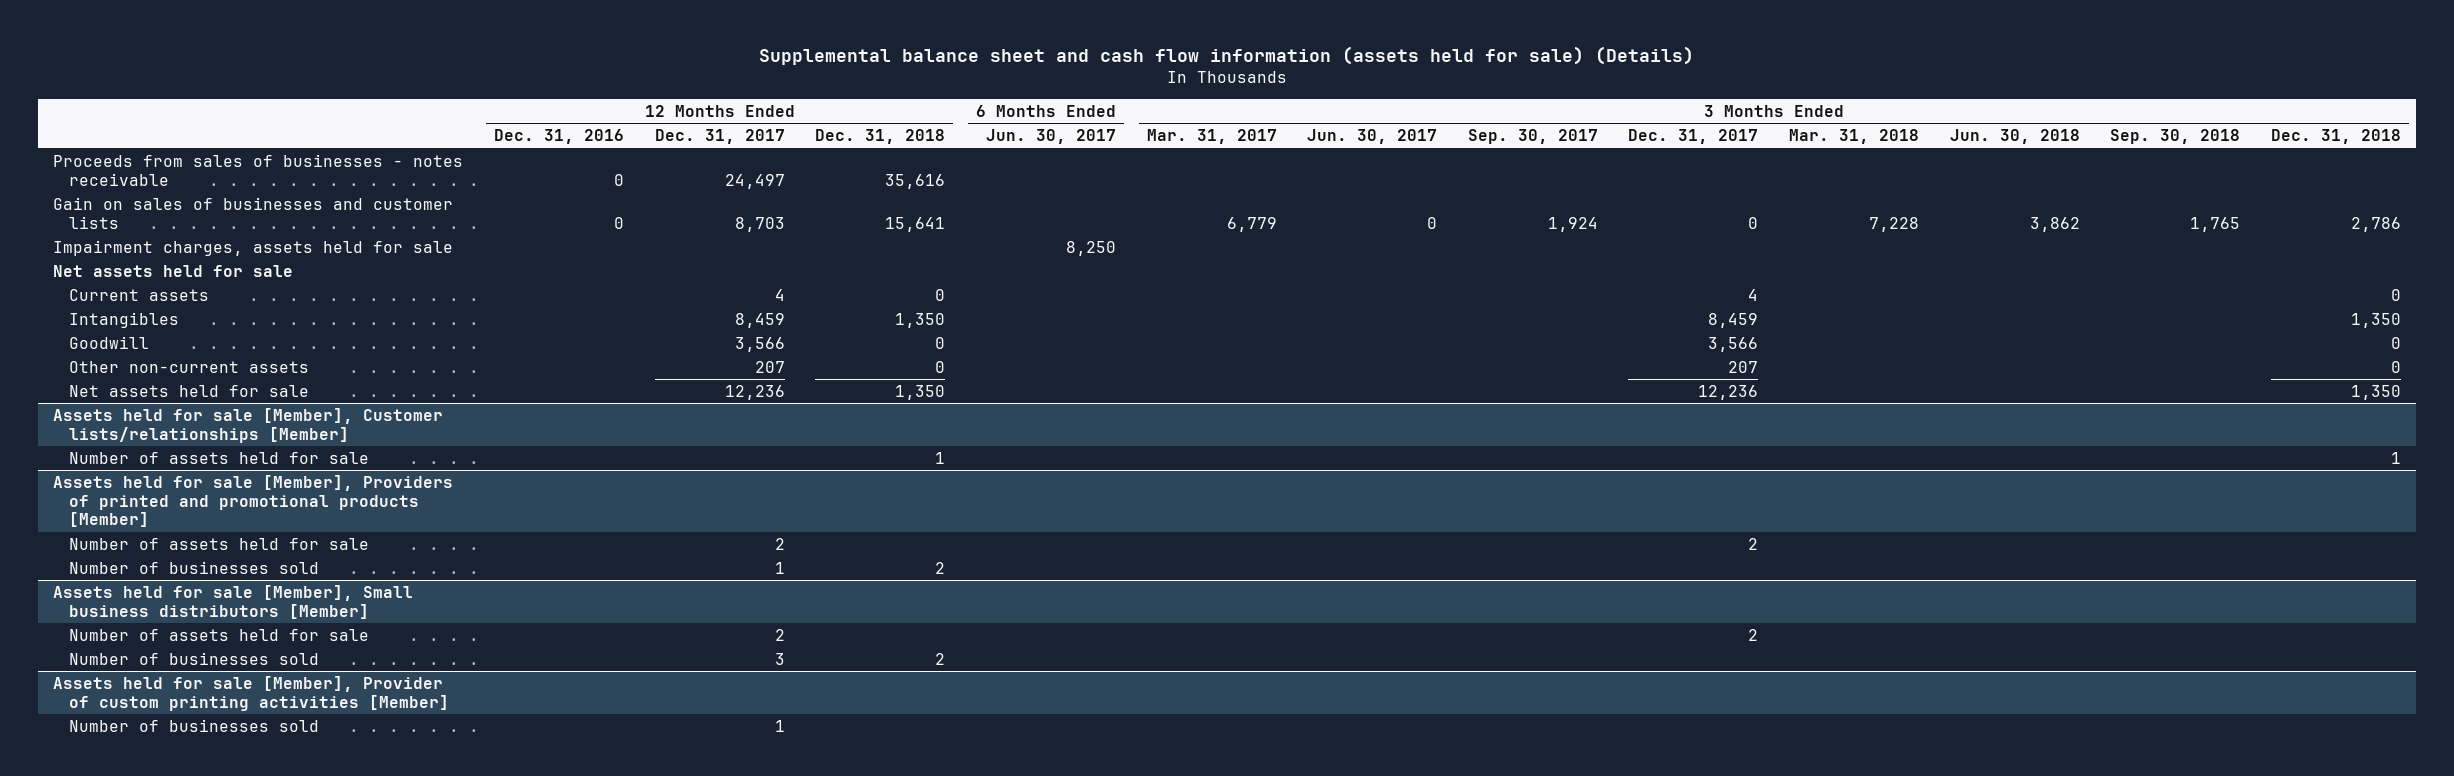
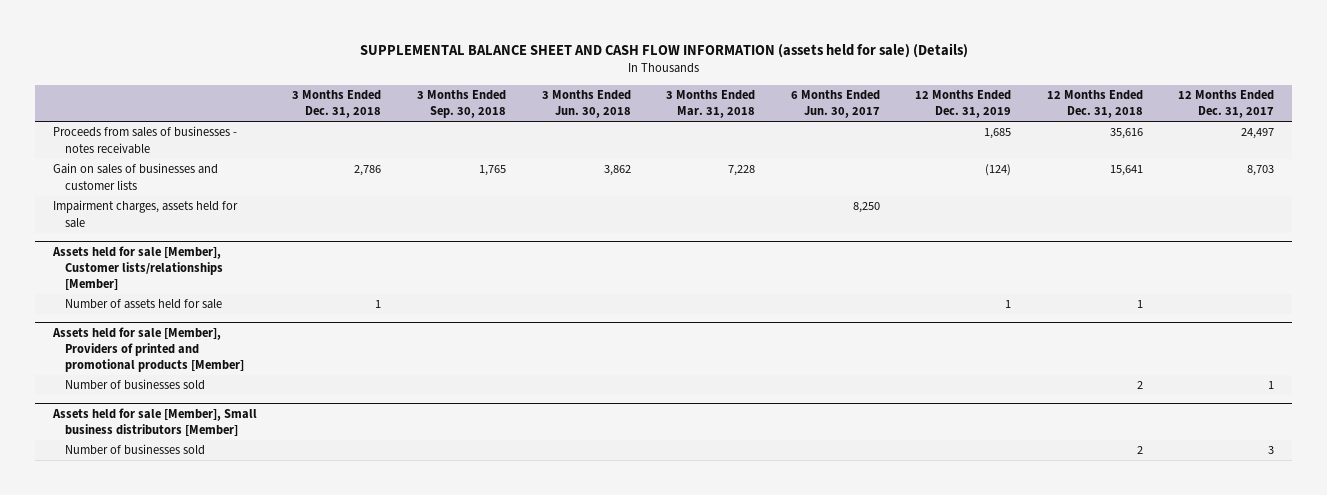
- Supplemental balance sheet and cash flow information (assets held for sale) (Details)
+ SUPPLEMENTAL BALANCE SHEET AND CASH FLOW INFORMATION (assets held for sale) (Details)
- | 12 Months Ended Dec. 31, 2016 | 12 Months Ended Dec. 31, 2017 | 12 Months Ended Dec. 31, 2018 | 6 Months Ended Jun. 30, 2017 | 3 Months Ended Mar. 31, 2017 | 3 Months Ended Jun. 30, 2017 | 3 Months Ended Sep. 30, 2017 | 3 Months Ended Dec. 31, 2017 | 3 Months Ended Mar. 31, 2018 | 3 Months Ended Jun. 30, 2018 | 3 Months Ended Sep. 30, 2018 | 3 Months Ended Dec. 31, 2018
+ | 3 Months Ended Dec. 31, 2018 | 3 Months Ended Sep. 30, 2018 | 3 Months Ended Jun. 30, 2018 | 3 Months Ended Mar. 31, 2018 | 6 Months Ended Jun. 30, 2017 | 12 Months Ended Dec. 31, 2019 | 12 Months Ended Dec. 31, 2018 | 12 Months Ended Dec. 31, 2017
- Net assets held for sale
- Current assets | | 4 | 0 | | | | | 4 | | | | 0
- Intangibles | | 8,459 | 1,350 | | | | | 8,459 | | | | 1,350
- Goodwill | | 3,566 | 0 | | | | | 3,566 | | | | 0
- Other non-current assets | | 207 | 0 | | | | | 207 | | | | 0
- Net assets held for sale | | 12,236 | 1,350 | | | | | 12,236 | | | | 1,350
@ Assets held for sale [Member], Providers of printed and promotional products [Member]
- Number of assets held for sale | | 2 | | | | | | 2 | | | |
@ Assets held for sale [Member], Small business distributors [Member]
- Number of assets held for sale | | 2 | | | | | | 2 | | | |
- Assets held for sale [Member], Provider of custom printing activities [Member]
- Number of businesses sold | | 1 | | | | | | | | | |

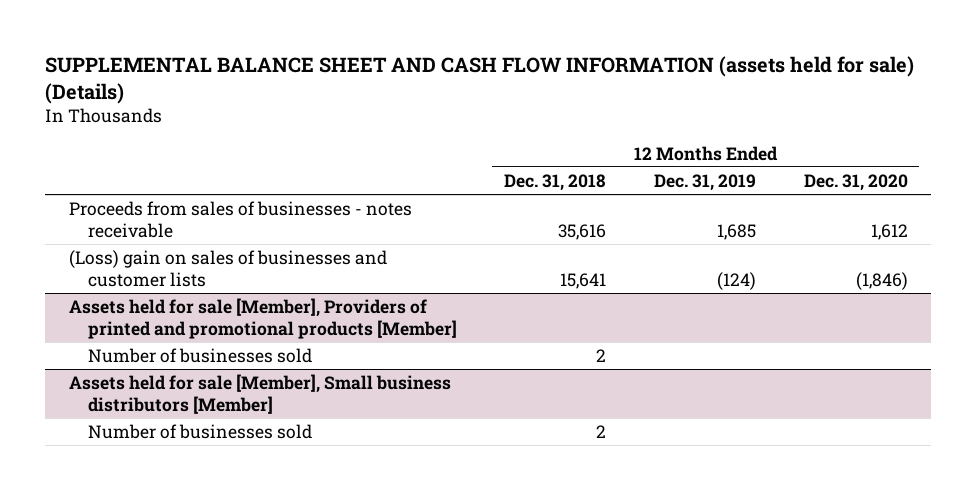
- | 3 Months Ended Dec. 31, 2018 | 3 Months Ended Sep. 30, 2018 | 3 Months Ended Jun. 30, 2018 | 3 Months Ended Mar. 31, 2018 | 6 Months Ended Jun. 30, 2017 | 12 Months Ended Dec. 31, 2019 | 12 Months Ended Dec. 31, 2018 | 12 Months Ended Dec. 31, 2017
+ | 12 Months Ended Dec. 31, 2018 | 12 Months Ended Dec. 31, 2019 | 12 Months Ended Dec. 31, 2020
- Gain on sales of businesses and customer lists | 2,786 | 1,765 | 3,862 | 7,228 | | (124) | 15,641 | 8,703
- Impairment charges, assets held for sale | | | | | 8,250 | | |
- Assets held for sale [Member], Customer lists/relationships [Member]
- Number of assets held for sale | 1 | | | | | 1 | 1 |
+ (Loss) gain on sales of businesses and customer lists | 15,641 | (124) | (1,846)

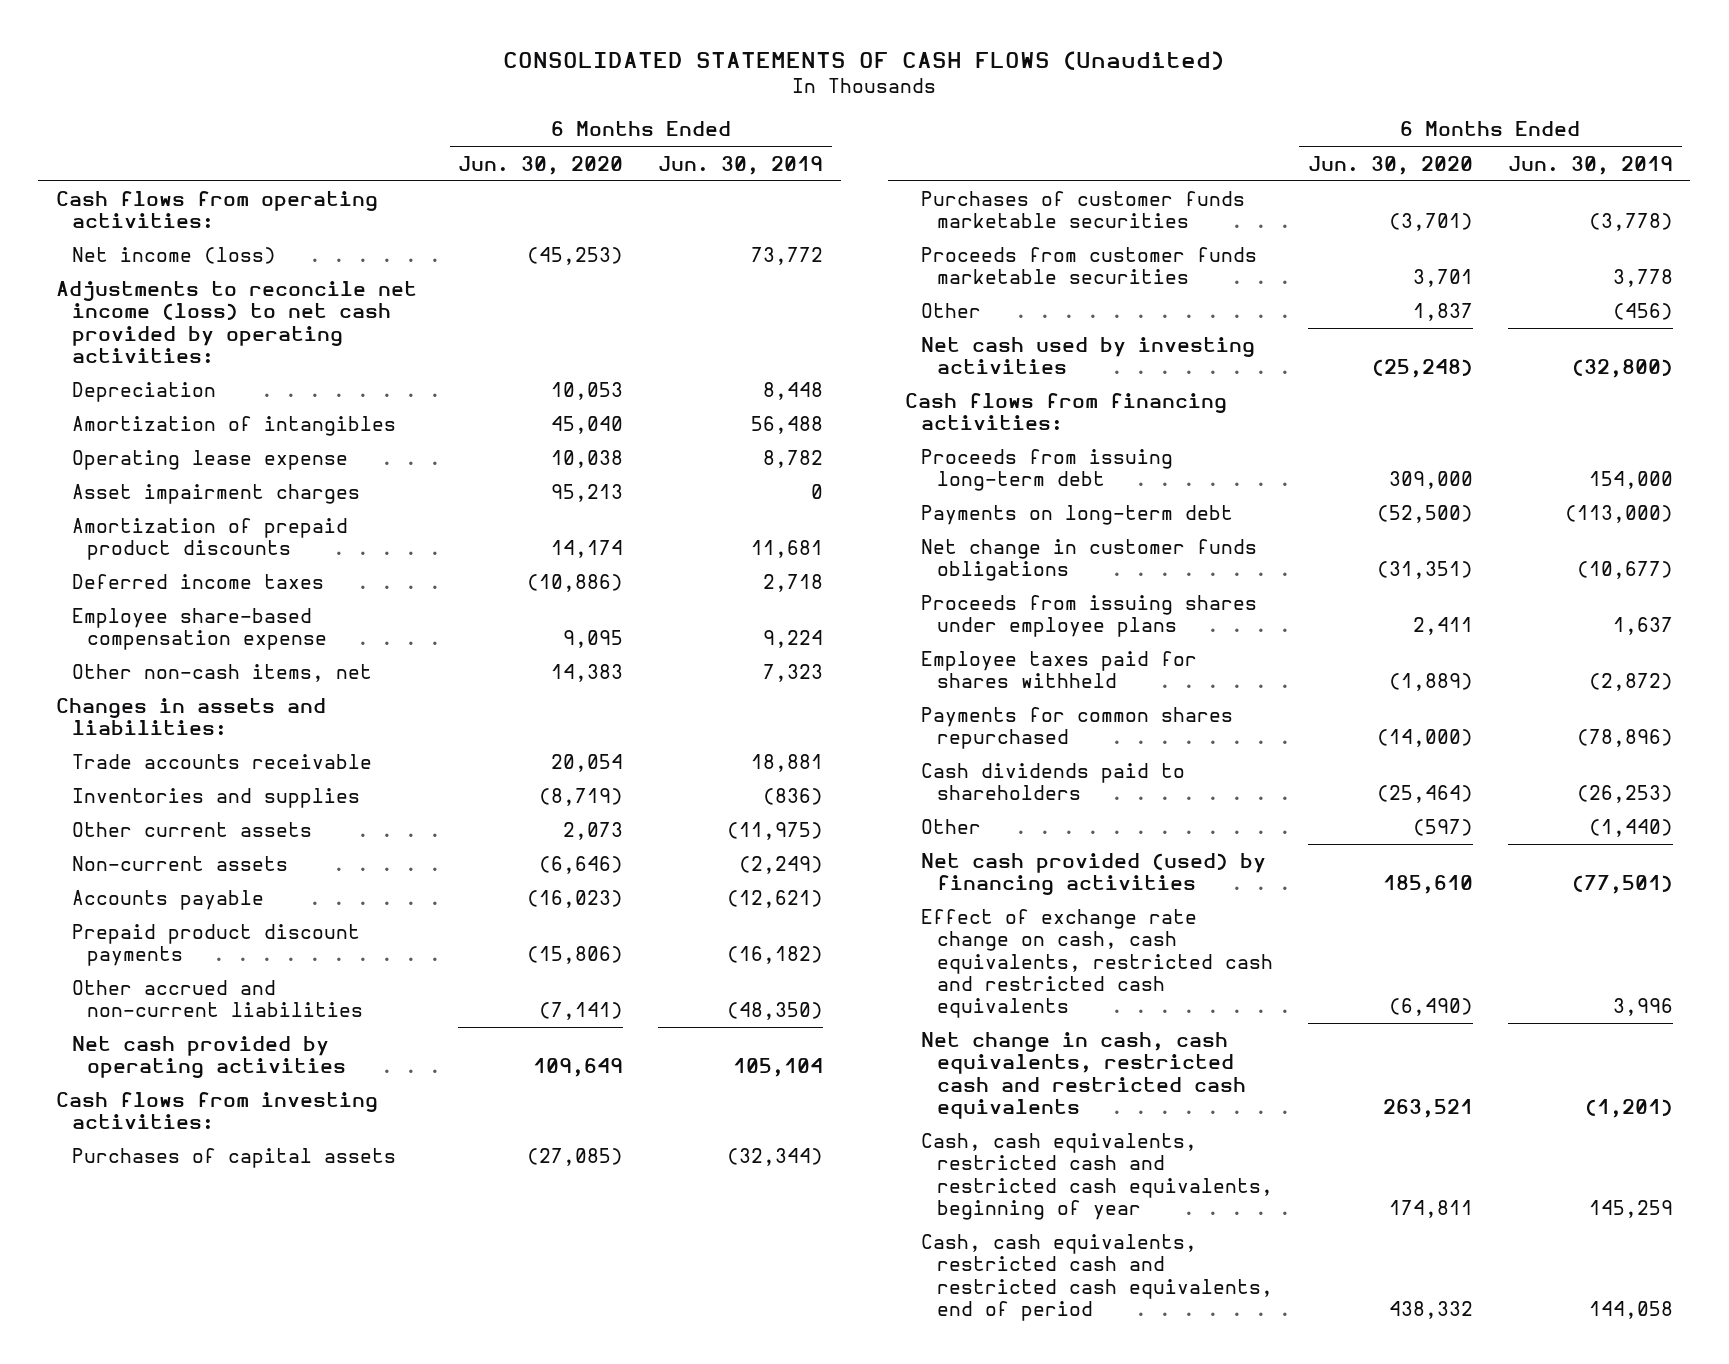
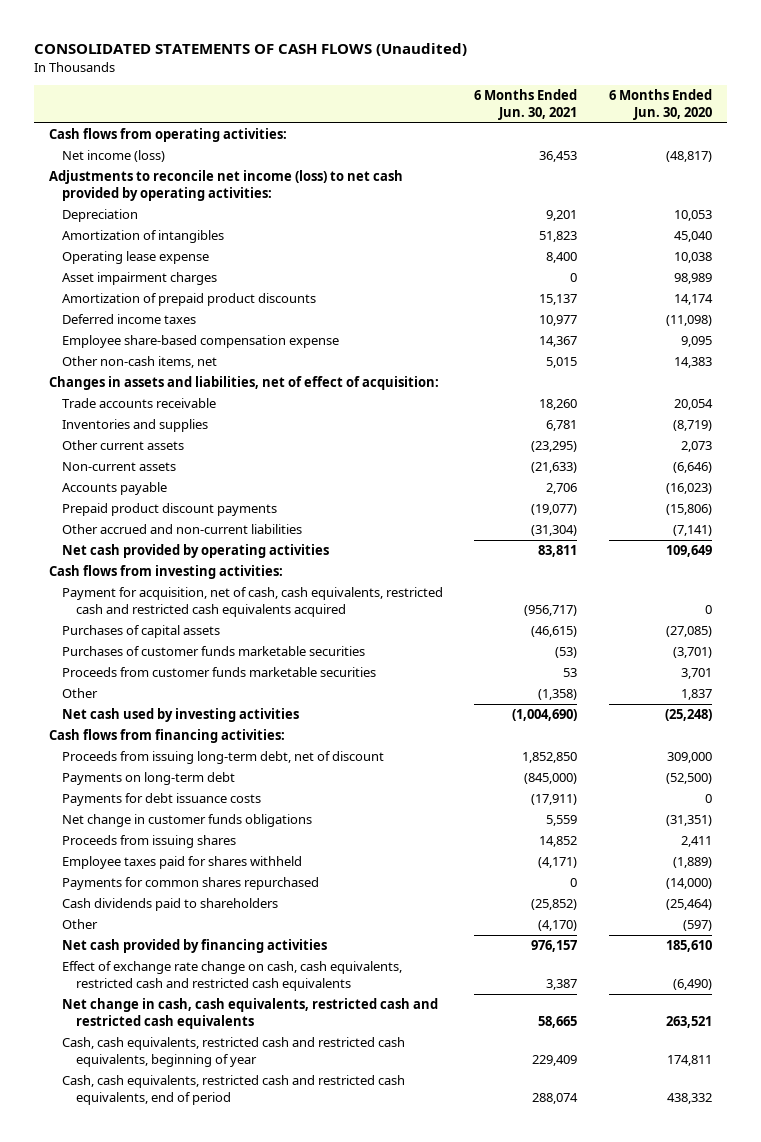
- | 6 Months Ended Jun. 30, 2020 | 6 Months Ended Jun. 30, 2019
+ | 6 Months Ended Jun. 30, 2021 | 6 Months Ended Jun. 30, 2020
- Net income (loss) | (45,253) | 73,772
+ Net income (loss) | 36,453 | (48,817)
- Asset impairment charges | 95,213 | 0
+ Asset impairment charges | 0 | 98,989
- Deferred income taxes | (10,886) | 2,718
+ Deferred income taxes | 10,977 | (11,098)
- Changes in assets and liabilities:
+ Changes in assets and liabilities, net of effect of acquisition:
+ Payment for acquisition, net of cash, cash equivalents, restricted cash and restricted cash equivalents acquired | (956,717) | 0
- Proceeds from issuing long-term debt | 309,000 | 154,000
+ Proceeds from issuing long-term debt, net of discount | 1,852,850 | 309,000
+ Payments for debt issuance costs | (17,911) | 0
- Proceeds from issuing shares under employee plans | 2,411 | 1,637
+ Proceeds from issuing shares | 14,852 | 2,411
- Net cash provided (used) by financing activities | 185,610 | (77,501)
+ Net cash provided by financing activities | 976,157 | 185,610

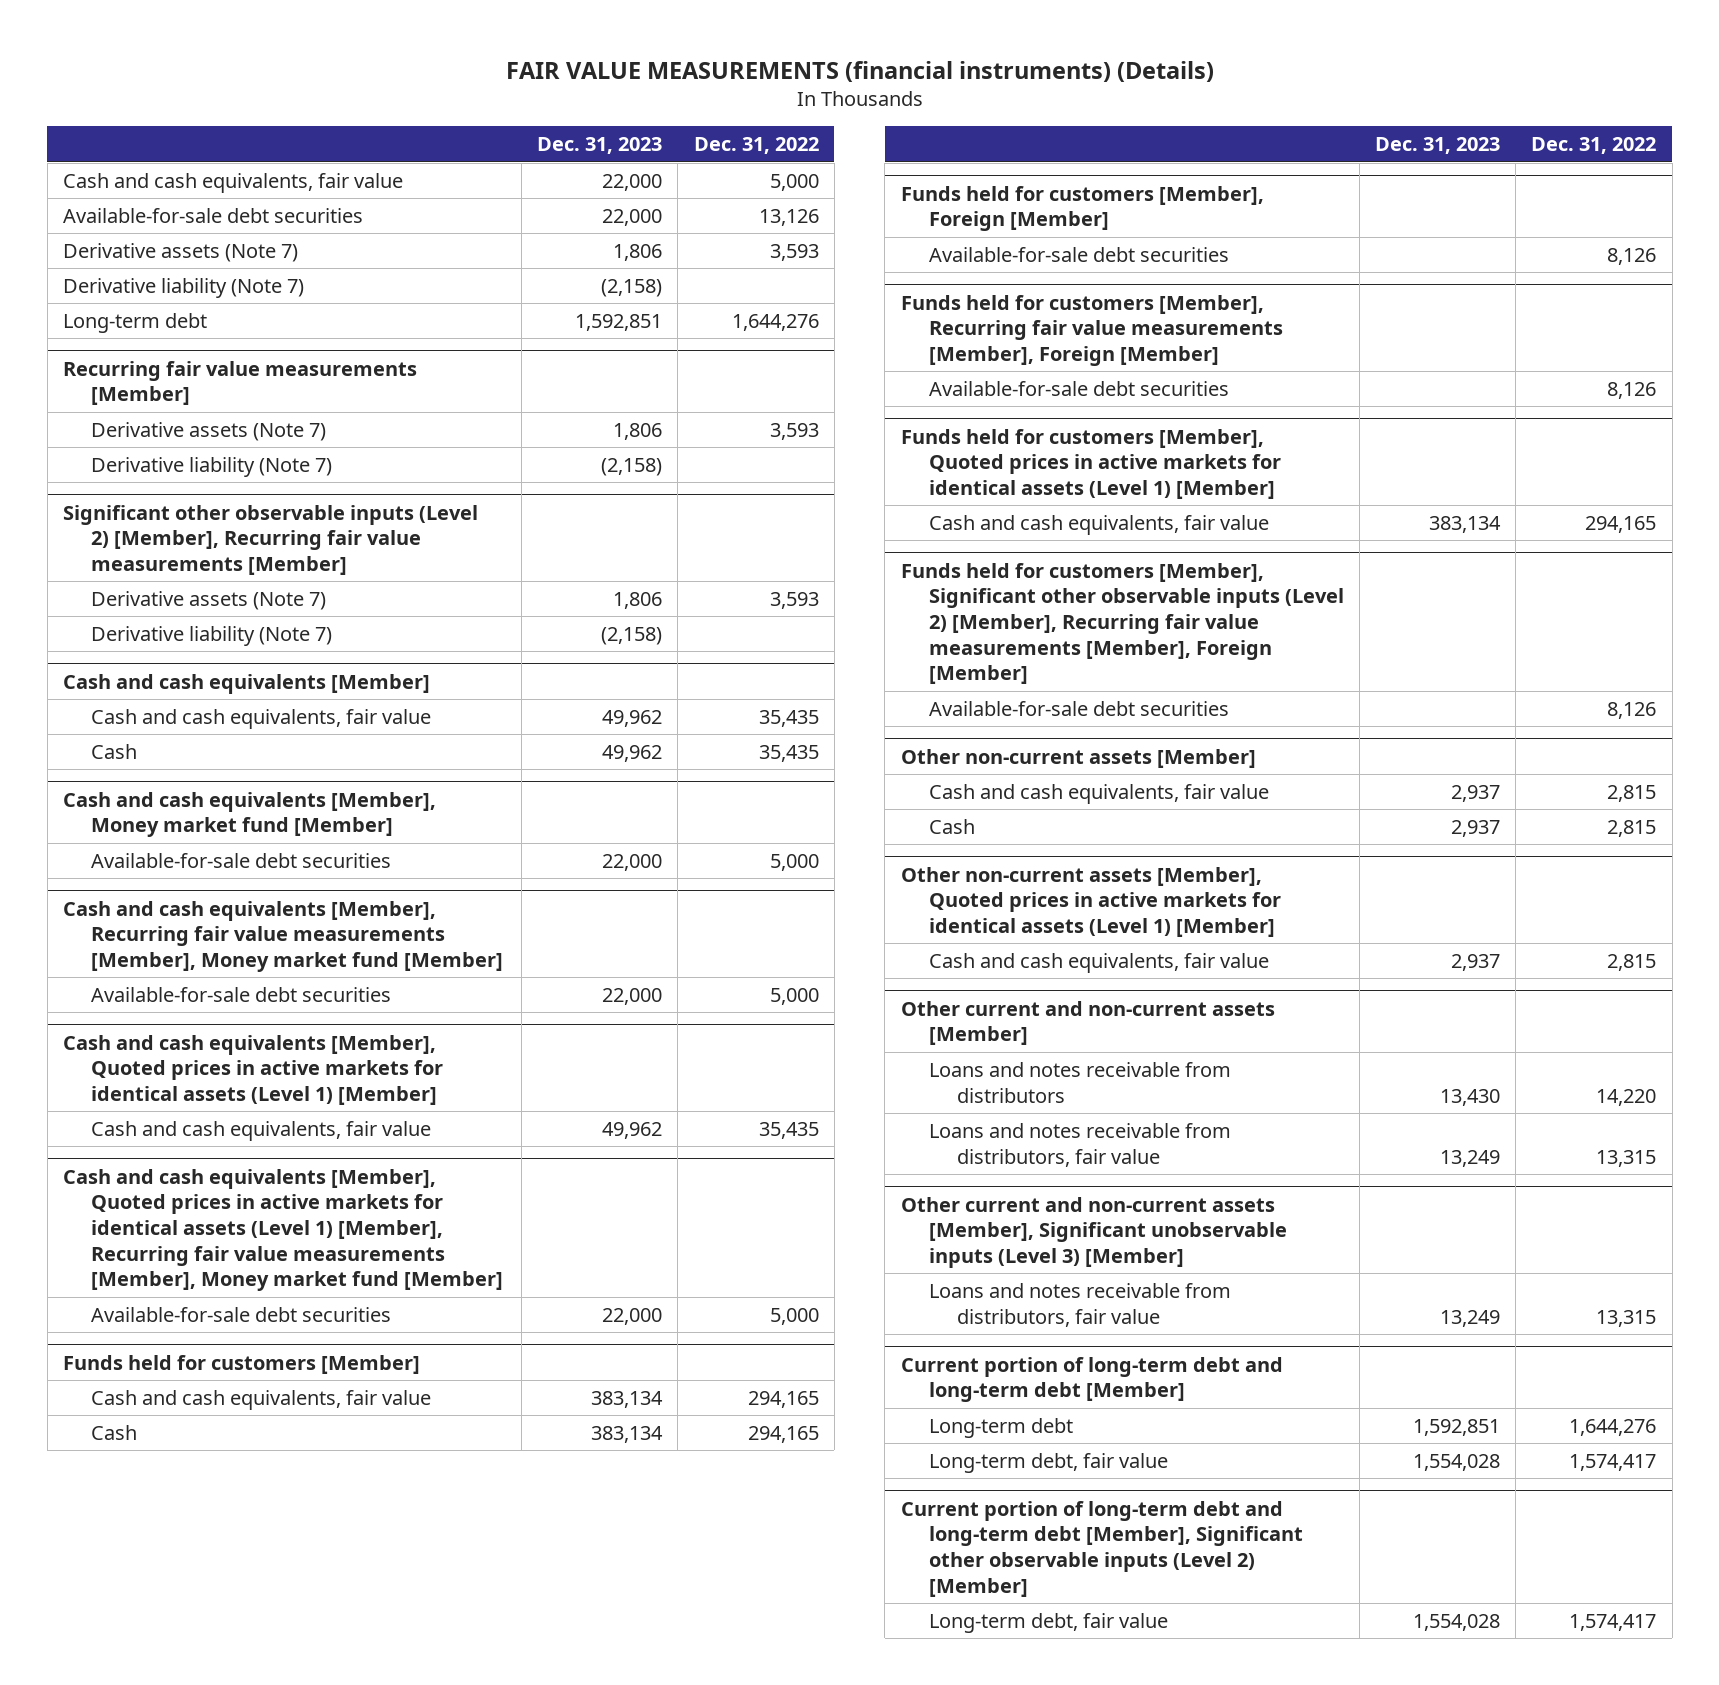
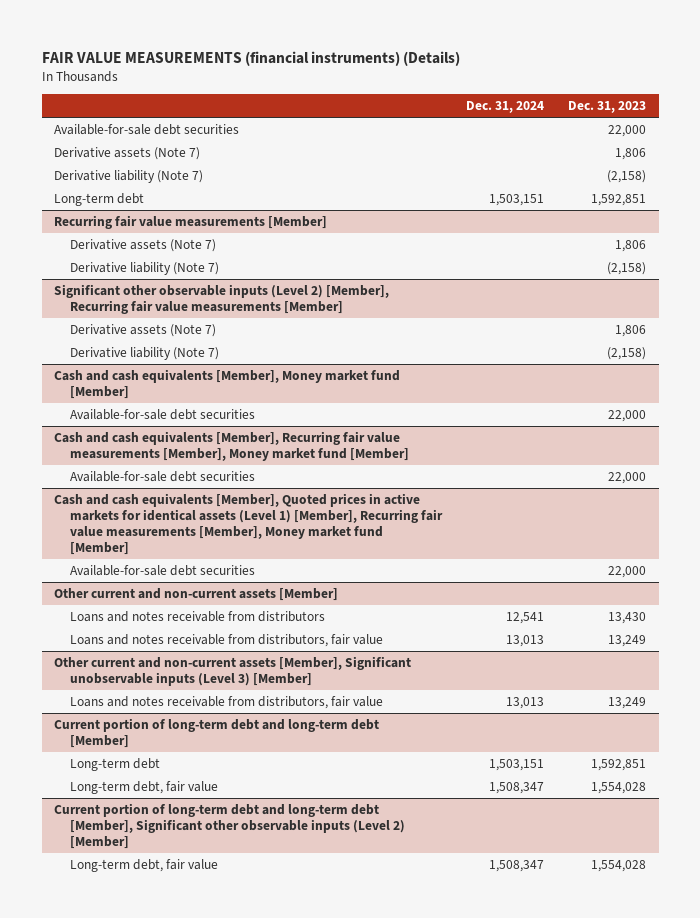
- | Dec. 31, 2023 | Dec. 31, 2022
+ | Dec. 31, 2024 | Dec. 31, 2023
- Cash and cash equivalents, fair value | 22,000 | 5,000
- Cash and cash equivalents [Member]
- Cash and cash equivalents, fair value | 49,962 | 35,435
- Cash | 49,962 | 35,435
- Cash and cash equivalents [Member], Quoted prices in active markets for identical assets (Level 1) [Member]
- Cash and cash equivalents, fair value | 49,962 | 35,435
- Funds held for customers [Member]
- Cash and cash equivalents, fair value | 383,134 | 294,165
- Cash | 383,134 | 294,165
- Funds held for customers [Member], Foreign [Member]
- Available-for-sale debt securities | | 8,126
- Funds held for customers [Member], Recurring fair value measurements [Member], Foreign [Member]
- Available-for-sale debt securities | | 8,126
- Funds held for customers [Member], Quoted prices in active markets for identical assets (Level 1) [Member]
- Cash and cash equivalents, fair value | 383,134 | 294,165
- Funds held for customers [Member], Significant other observable inputs (Level 2) [Member], Recurring fair value measurements [Member], Foreign [Member]
- Available-for-sale debt securities | | 8,126
- Other non-current assets [Member]
- Cash and cash equivalents, fair value | 2,937 | 2,815
- Cash | 2,937 | 2,815
- Other non-current assets [Member], Quoted prices in active markets for identical assets (Level 1) [Member]
- Cash and cash equivalents, fair value | 2,937 | 2,815

